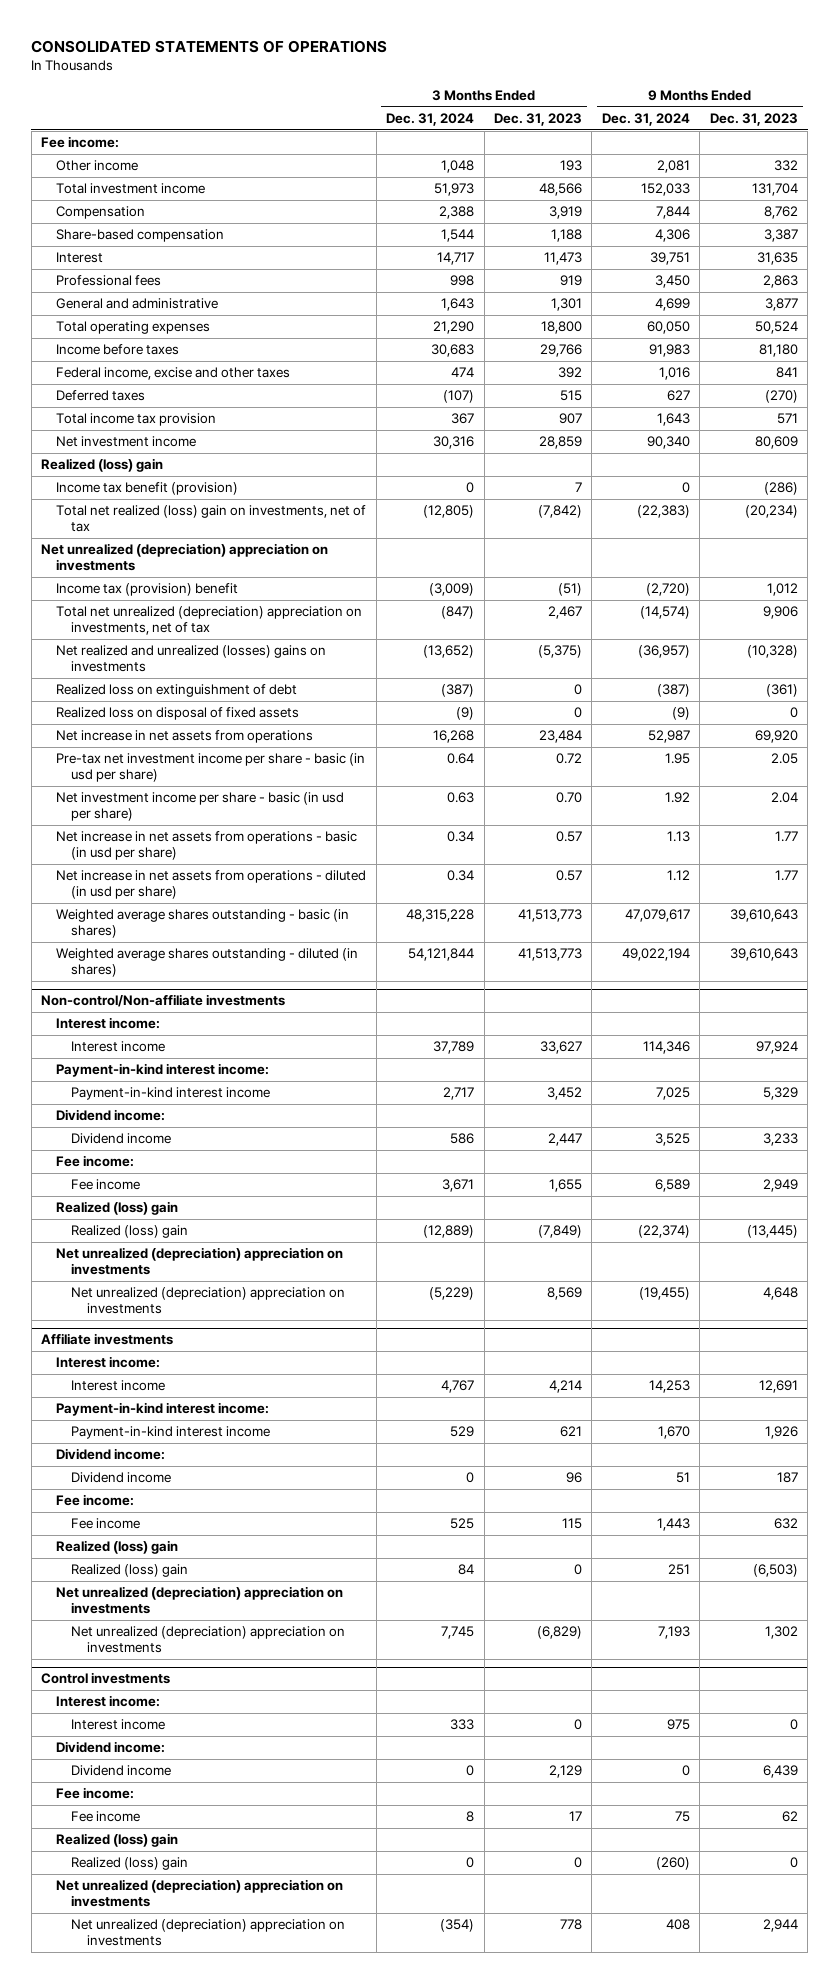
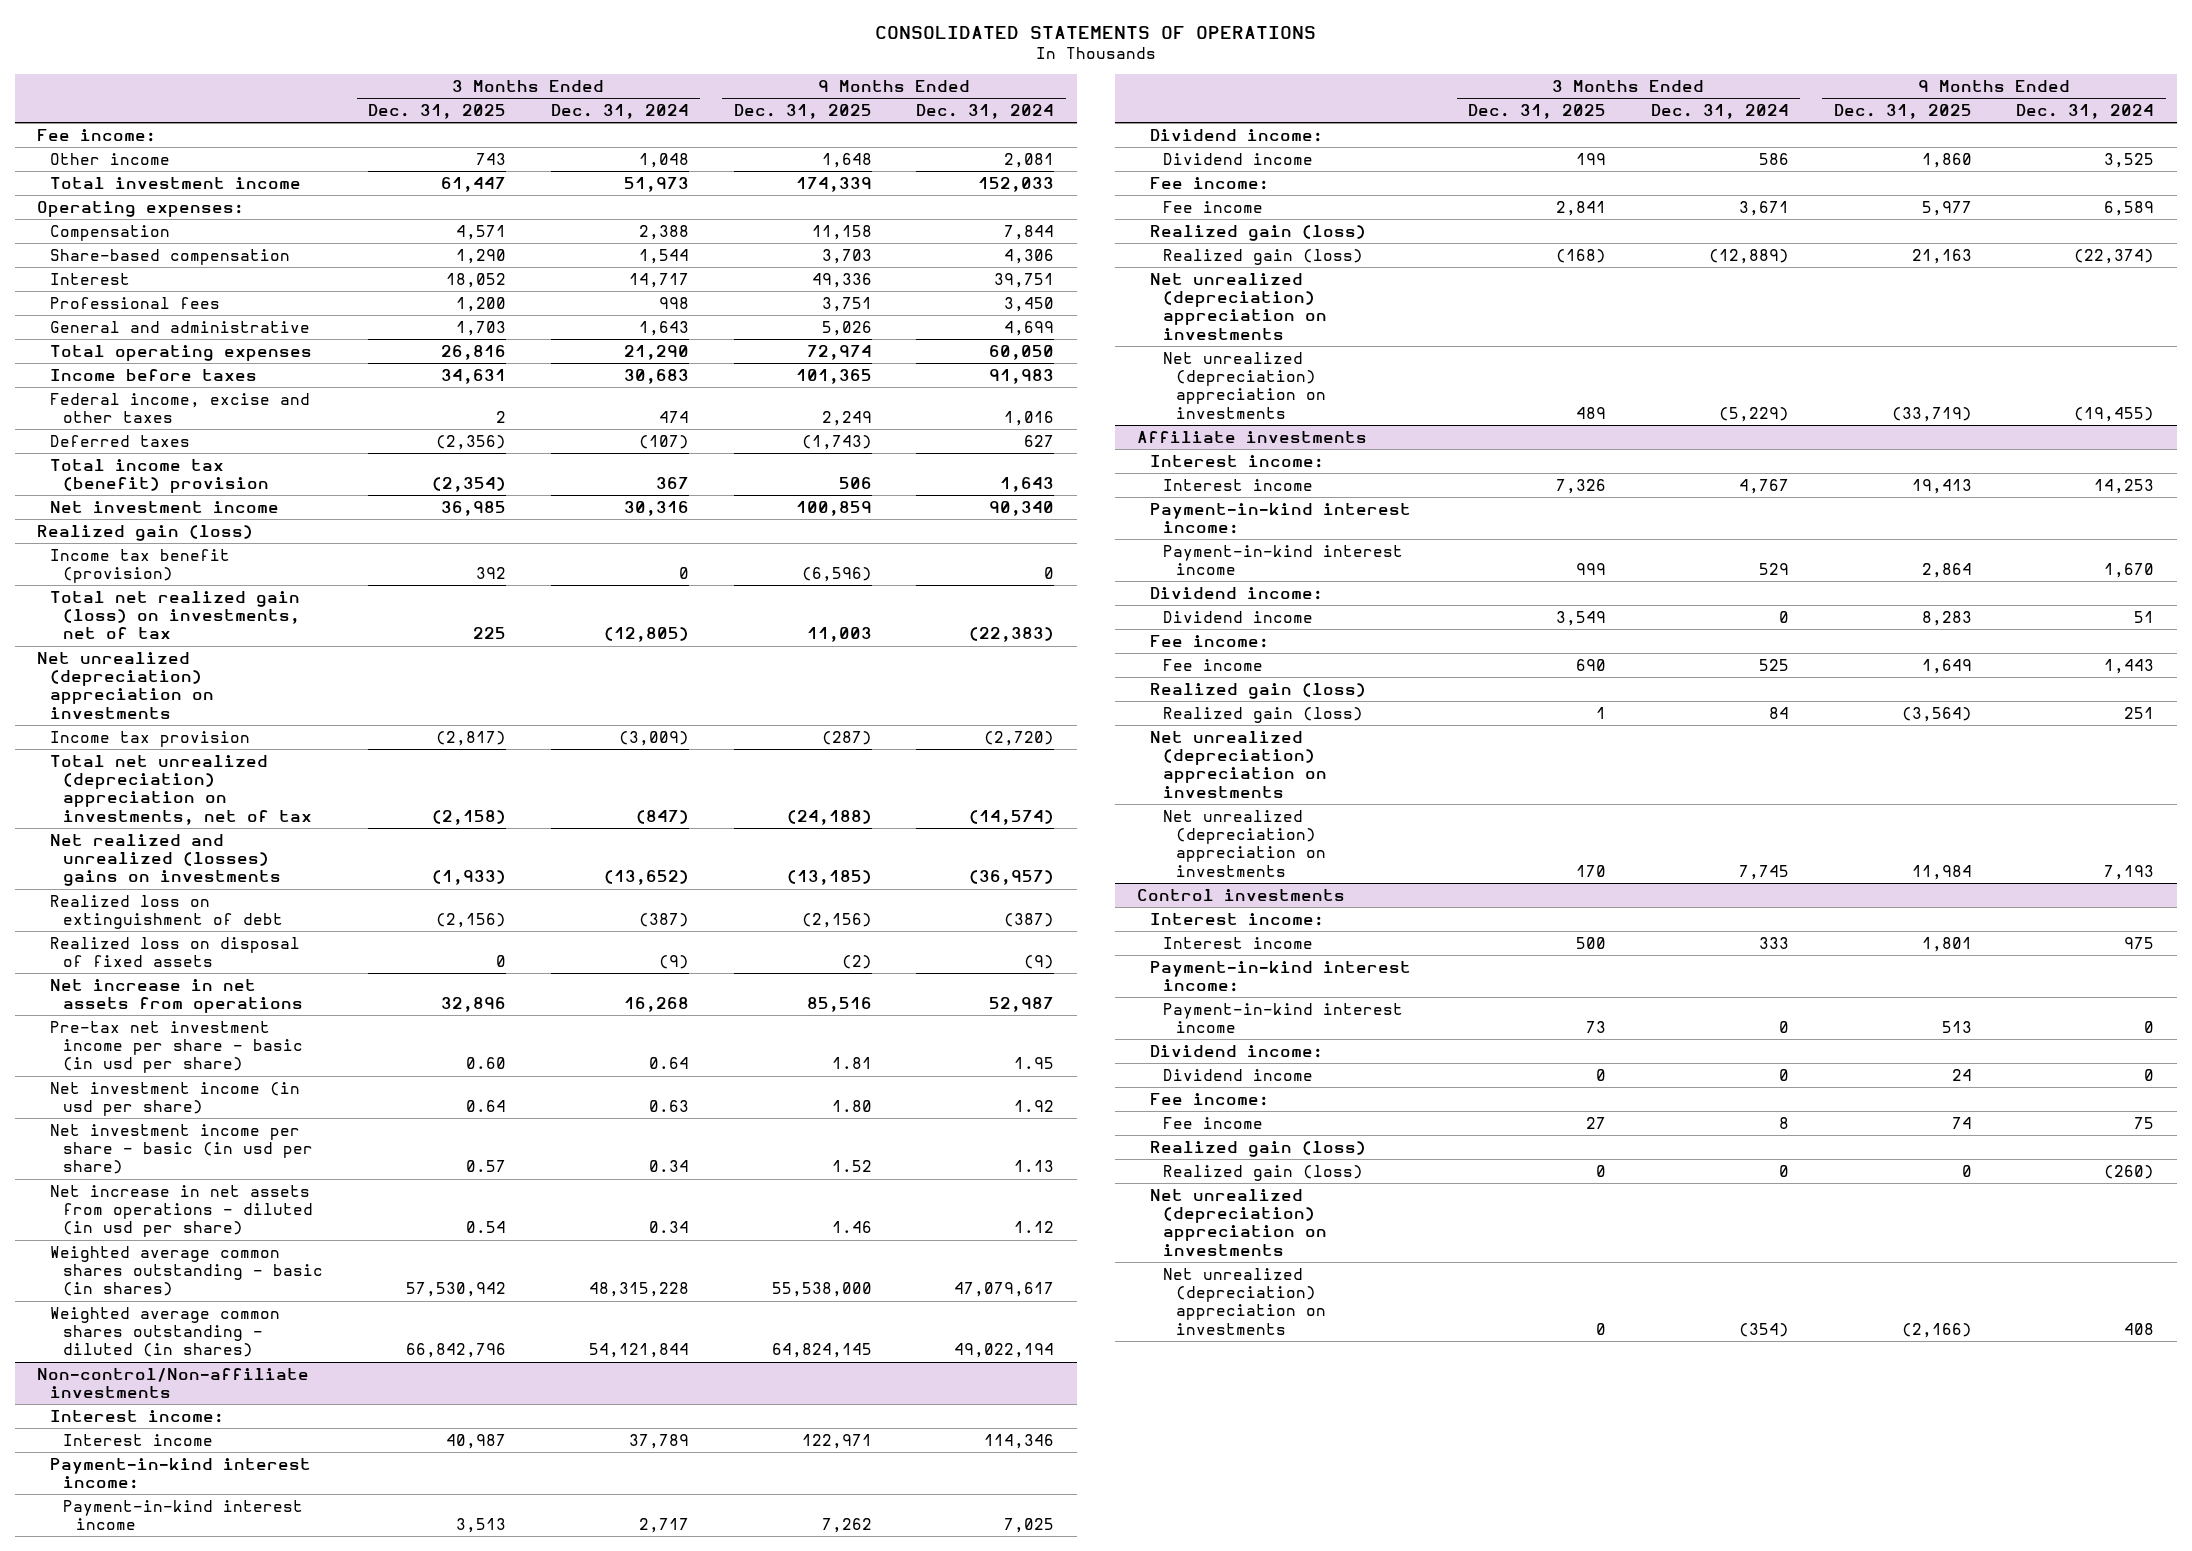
- | 3 Months Ended Dec. 31, 2024 | 3 Months Ended Dec. 31, 2023 | 9 Months Ended Dec. 31, 2024 | 9 Months Ended Dec. 31, 2023
+ | 3 Months Ended Dec. 31, 2025 | 3 Months Ended Dec. 31, 2024 | 9 Months Ended Dec. 31, 2025 | 9 Months Ended Dec. 31, 2024
+ Operating expenses:
- Total income tax provision | 367 | 907 | 1,643 | 571
+ Total income tax (benefit) provision | (2,354) | 367 | 506 | 1,643
- Realized (loss) gain
+ Realized gain (loss)
- Total net realized (loss) gain on investments, net of tax | (12,805) | (7,842) | (22,383) | (20,234)
+ Total net realized gain (loss) on investments, net of tax | 225 | (12,805) | 11,003 | (22,383)
- Income tax (provision) benefit | (3,009) | (51) | (2,720) | 1,012
+ Income tax provision | (2,817) | (3,009) | (287) | (2,720)
- Net investment income per share - basic (in usd per share) | 0.63 | 0.70 | 1.92 | 2.04
- Net increase in net assets from operations - basic (in usd per share) | 0.34 | 0.57 | 1.13 | 1.77
+ Net investment income (in usd per share) | 0.64 | 0.63 | 1.80 | 1.92
+ Net investment income per share - basic (in usd per share) | 0.57 | 0.34 | 1.52 | 1.13
- Weighted average shares outstanding - basic (in shares) | 48,315,228 | 41,513,773 | 47,079,617 | 39,610,643
- Weighted average shares outstanding - diluted (in shares) | 54,121,844 | 41,513,773 | 49,022,194 | 39,610,643
+ Weighted average common shares outstanding - basic (in shares) | 57,530,942 | 48,315,228 | 55,538,000 | 47,079,617
+ Weighted average common shares outstanding - diluted (in shares) | 66,842,796 | 54,121,844 | 64,824,145 | 49,022,194
@ Non-control/Non-affiliate investments
- Realized (loss) gain
- Realized (loss) gain | (12,889) | (7,849) | (22,374) | (13,445)
+ Realized gain (loss)
+ Realized gain (loss) | (168) | (12,889) | 21,163 | (22,374)
@ Affiliate investments
- Realized (loss) gain
- Realized (loss) gain | 84 | 0 | 251 | (6,503)
+ Realized gain (loss)
+ Realized gain (loss) | 1 | 84 | (3,564) | 251
@ Control investments
+ Payment-in-kind interest income:
+ Payment-in-kind interest income | 73 | 0 | 513 | 0
- Realized (loss) gain
- Realized (loss) gain | 0 | 0 | (260) | 0
+ Realized gain (loss)
+ Realized gain (loss) | 0 | 0 | 0 | (260)

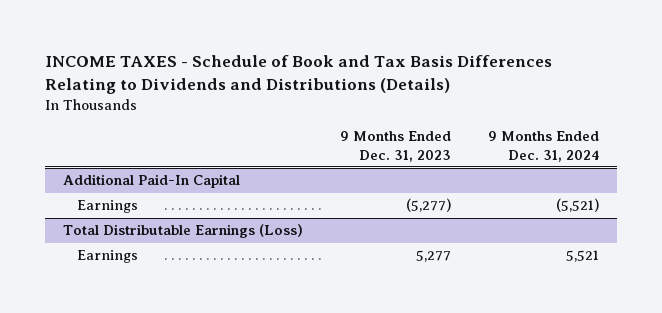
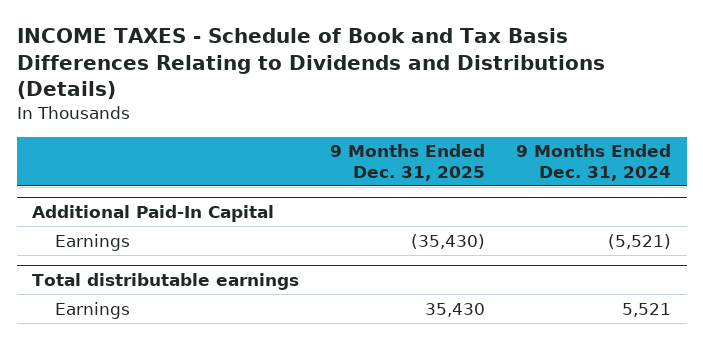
- | 9 Months Ended Dec. 31, 2023 | 9 Months Ended Dec. 31, 2024
+ | 9 Months Ended Dec. 31, 2025 | 9 Months Ended Dec. 31, 2024
- Total Distributable Earnings (Loss)
+ Total distributable earnings

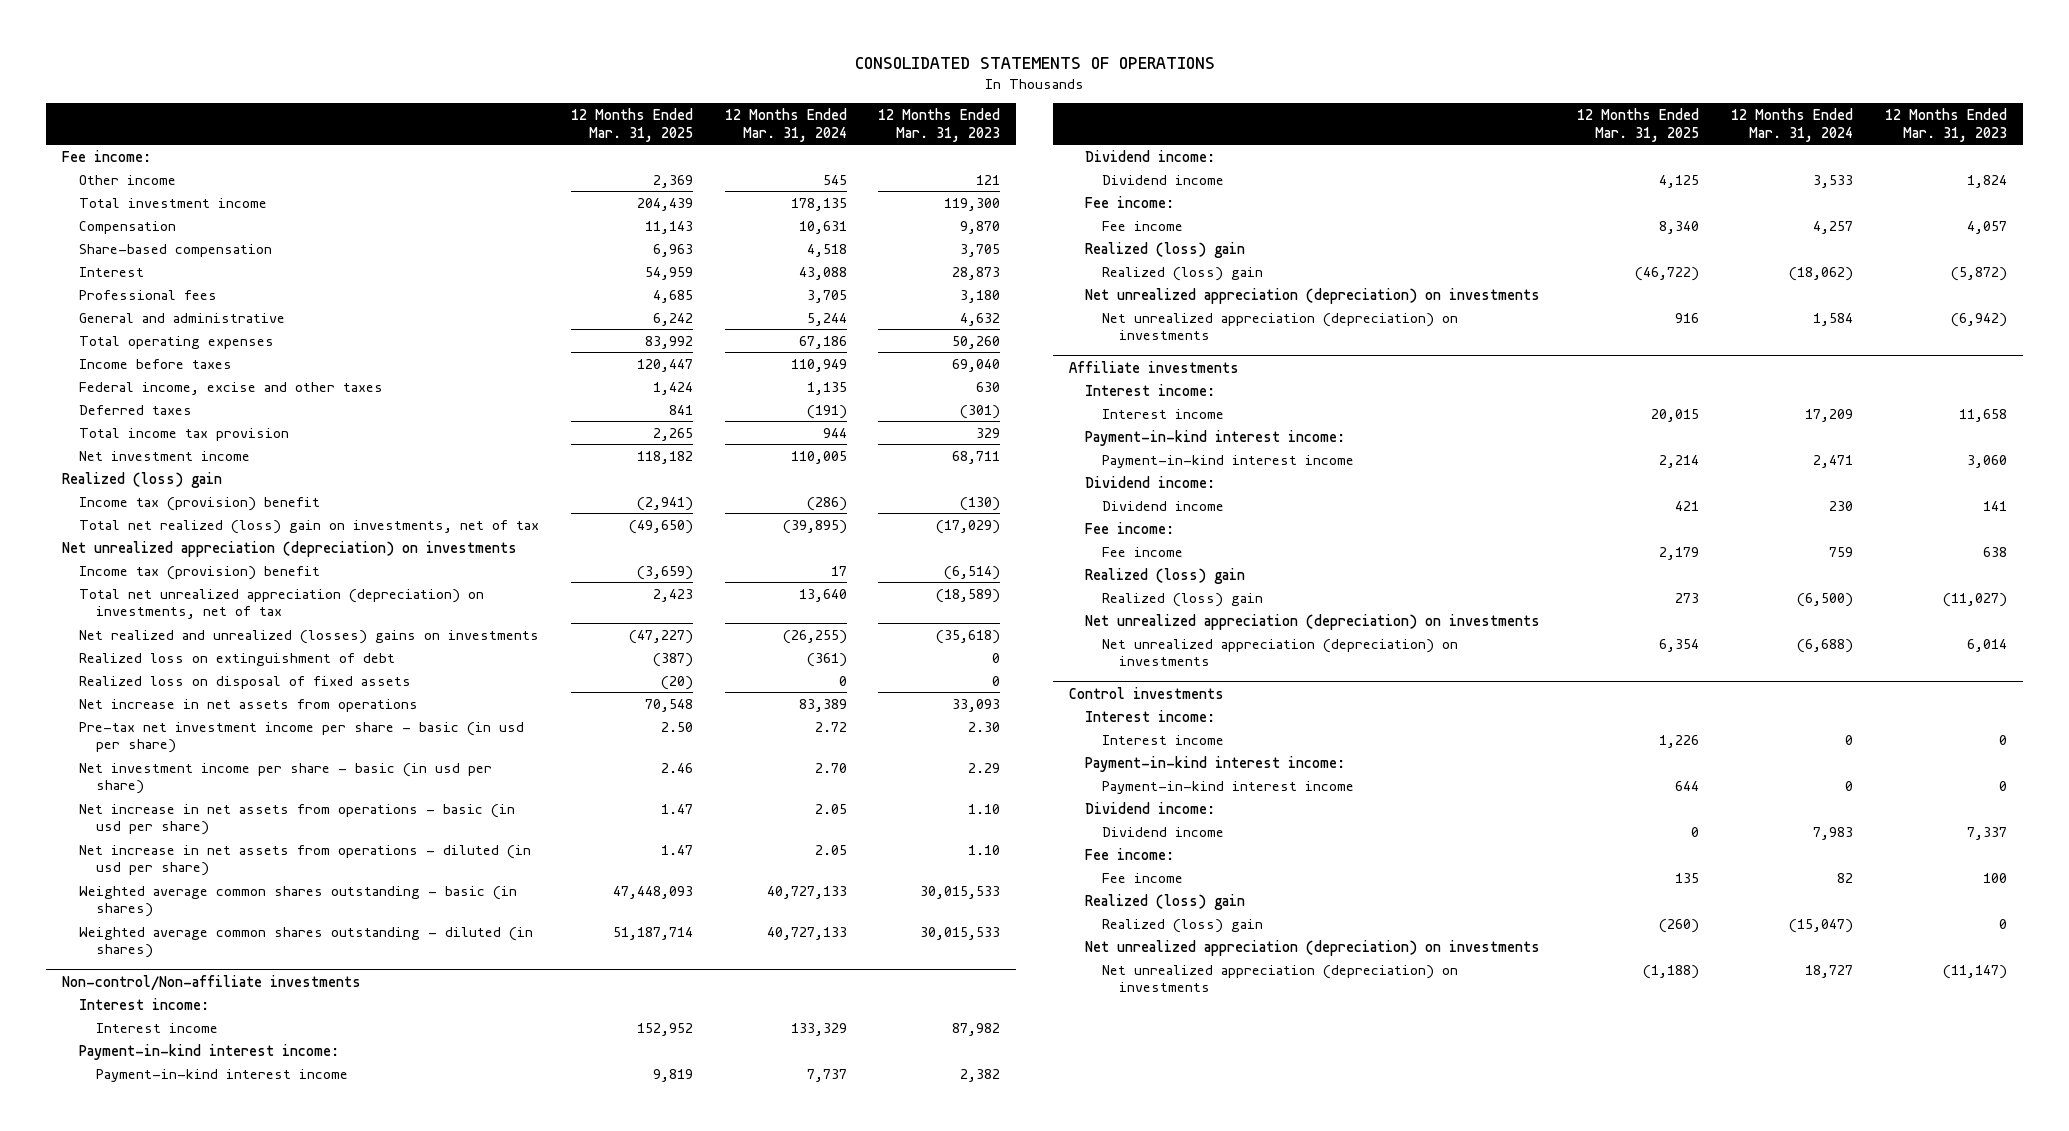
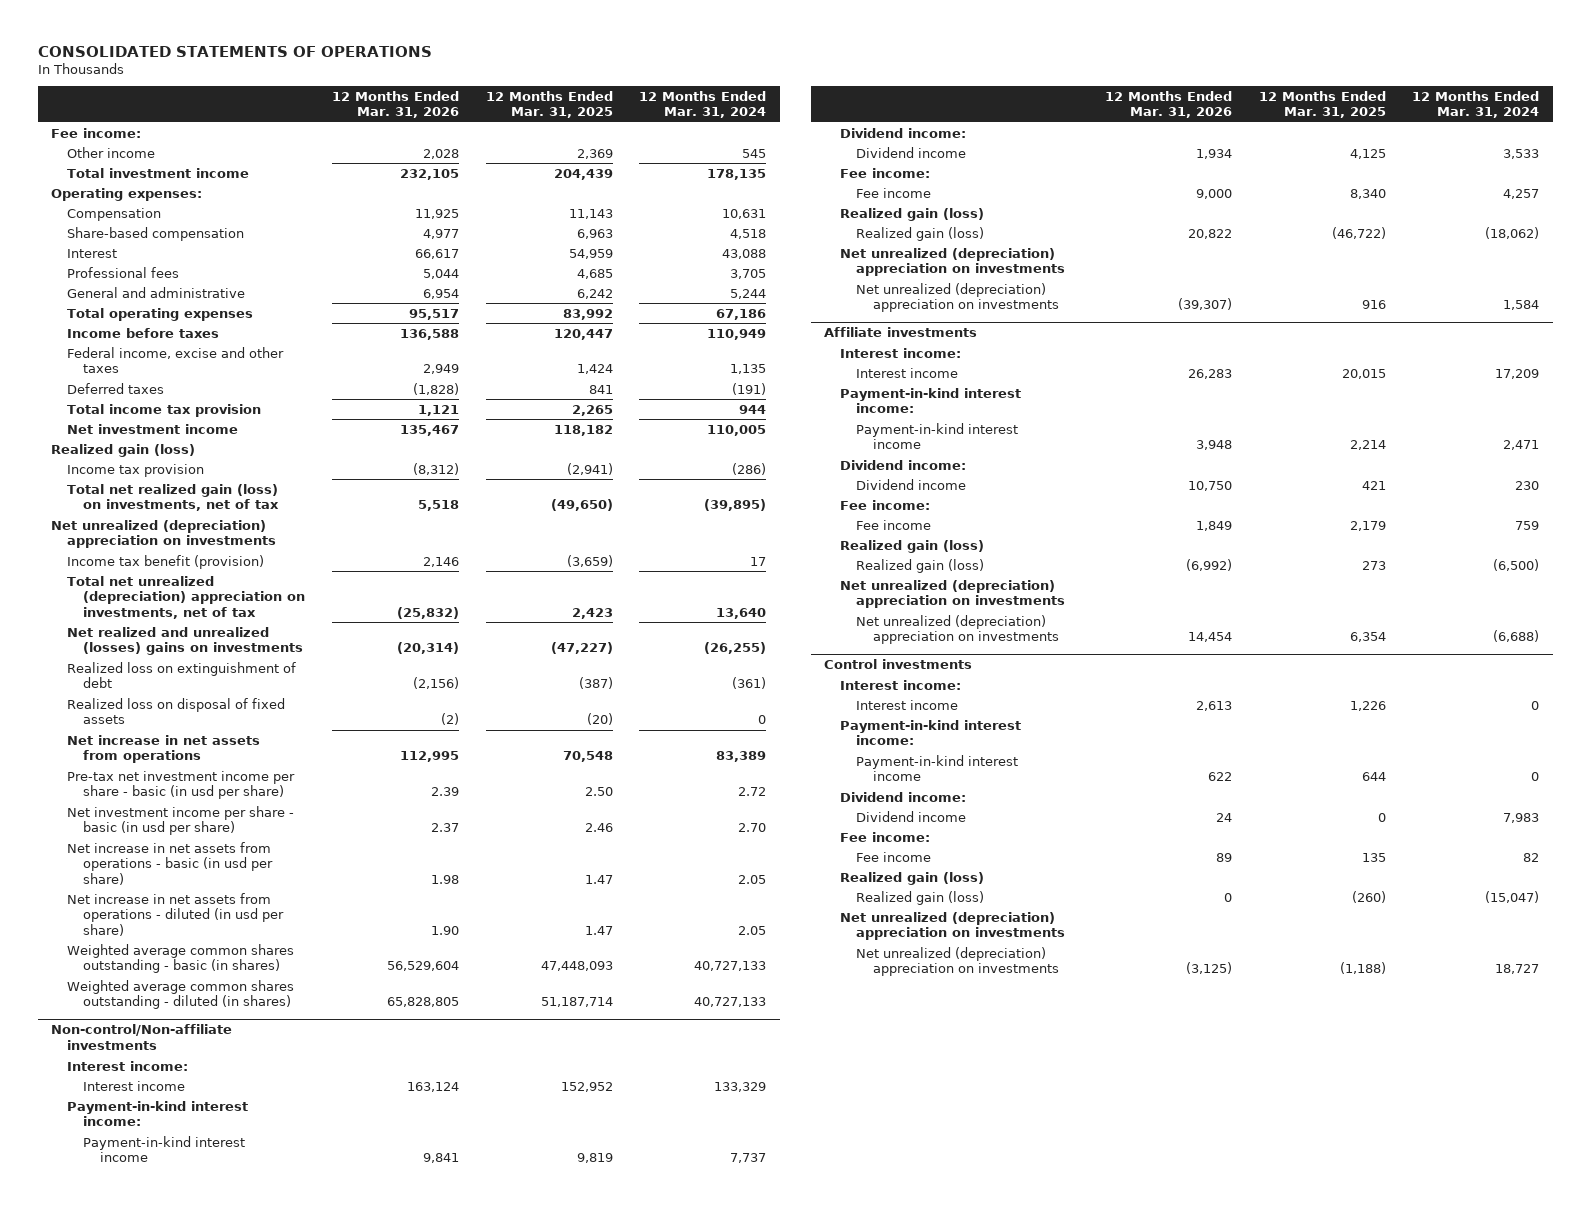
- | 12 Months Ended Mar. 31, 2025 | 12 Months Ended Mar. 31, 2024 | 12 Months Ended Mar. 31, 2023
+ | 12 Months Ended Mar. 31, 2026 | 12 Months Ended Mar. 31, 2025 | 12 Months Ended Mar. 31, 2024
+ Operating expenses:
- Realized (loss) gain
- Income tax (provision) benefit | (2,941) | (286) | (130)
- Total net realized (loss) gain on investments, net of tax | (49,650) | (39,895) | (17,029)
- Net unrealized appreciation (depreciation) on investments
- Income tax (provision) benefit | (3,659) | 17 | (6,514)
- Total net unrealized appreciation (depreciation) on investments, net of tax | 2,423 | 13,640 | (18,589)
+ Realized gain (loss)
+ Income tax provision | (8,312) | (2,941) | (286)
+ Total net realized gain (loss) on investments, net of tax | 5,518 | (49,650) | (39,895)
+ Net unrealized (depreciation) appreciation on investments
+ Income tax benefit (provision) | 2,146 | (3,659) | 17
+ Total net unrealized (depreciation) appreciation on investments, net of tax | (25,832) | 2,423 | 13,640
@ Non-control/Non-affiliate investments
- Realized (loss) gain
- Realized (loss) gain | (46,722) | (18,062) | (5,872)
- Net unrealized appreciation (depreciation) on investments
- Net unrealized appreciation (depreciation) on investments | 916 | 1,584 | (6,942)
+ Realized gain (loss)
+ Realized gain (loss) | 20,822 | (46,722) | (18,062)
+ Net unrealized (depreciation) appreciation on investments
+ Net unrealized (depreciation) appreciation on investments | (39,307) | 916 | 1,584
@ Affiliate investments
- Realized (loss) gain
- Realized (loss) gain | 273 | (6,500) | (11,027)
- Net unrealized appreciation (depreciation) on investments
- Net unrealized appreciation (depreciation) on investments | 6,354 | (6,688) | 6,014
+ Realized gain (loss)
+ Realized gain (loss) | (6,992) | 273 | (6,500)
+ Net unrealized (depreciation) appreciation on investments
+ Net unrealized (depreciation) appreciation on investments | 14,454 | 6,354 | (6,688)
@ Control investments
- Realized (loss) gain
- Realized (loss) gain | (260) | (15,047) | 0
- Net unrealized appreciation (depreciation) on investments
- Net unrealized appreciation (depreciation) on investments | (1,188) | 18,727 | (11,147)
+ Realized gain (loss)
+ Realized gain (loss) | 0 | (260) | (15,047)
+ Net unrealized (depreciation) appreciation on investments
+ Net unrealized (depreciation) appreciation on investments | (3,125) | (1,188) | 18,727

